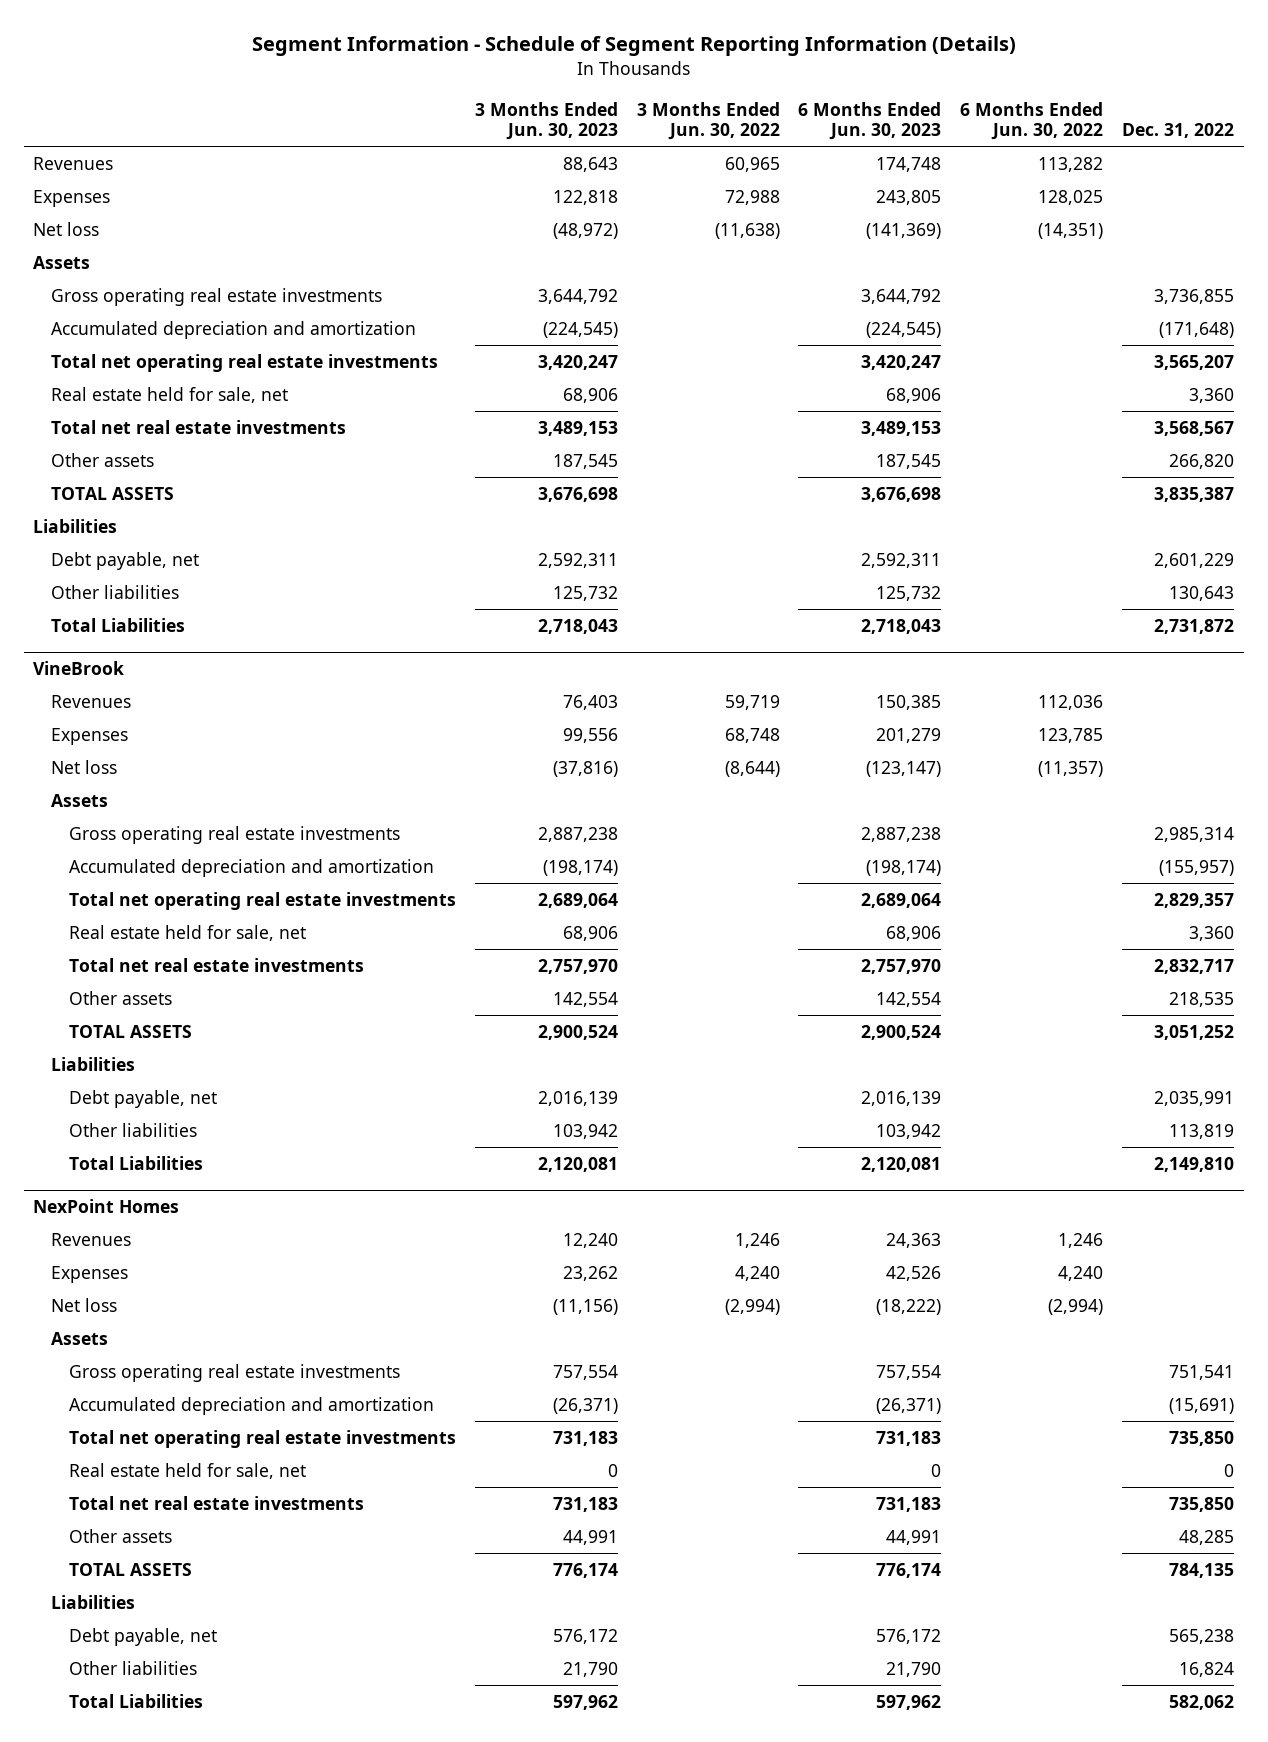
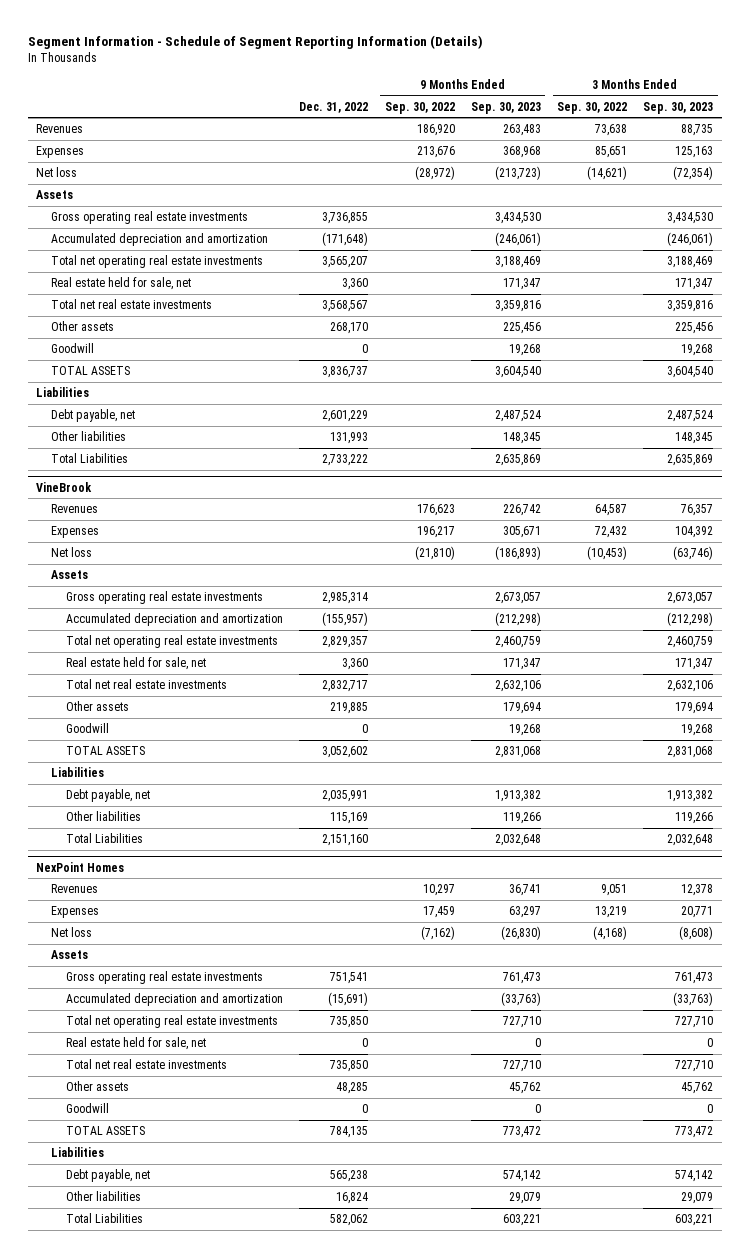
- | 3 Months Ended Jun. 30, 2023 | 3 Months Ended Jun. 30, 2022 | 6 Months Ended Jun. 30, 2023 | 6 Months Ended Jun. 30, 2022 | Dec. 31, 2022
+ | Dec. 31, 2022 | 9 Months Ended Sep. 30, 2022 | 9 Months Ended Sep. 30, 2023 | 3 Months Ended Sep. 30, 2022 | 3 Months Ended Sep. 30, 2023
- Other assets | 187,545 | | 187,545 | | 266,820
- TOTAL ASSETS | 3,676,698 | | 3,676,698 | | 3,835,387
+ Other assets | 268,170 | | 225,456 | | 225,456
+ Goodwill | 0 | | 19,268 | | 19,268
+ TOTAL ASSETS | 3,836,737 | | 3,604,540 | | 3,604,540
- Other liabilities | 125,732 | | 125,732 | | 130,643
- Total Liabilities | 2,718,043 | | 2,718,043 | | 2,731,872
+ Other liabilities | 131,993 | | 148,345 | | 148,345
+ Total Liabilities | 2,733,222 | | 2,635,869 | | 2,635,869
@ VineBrook
- Other assets | 142,554 | | 142,554 | | 218,535
- TOTAL ASSETS | 2,900,524 | | 2,900,524 | | 3,051,252
+ Other assets | 219,885 | | 179,694 | | 179,694
+ Goodwill | 0 | | 19,268 | | 19,268
+ TOTAL ASSETS | 3,052,602 | | 2,831,068 | | 2,831,068
- Other liabilities | 103,942 | | 103,942 | | 113,819
- Total Liabilities | 2,120,081 | | 2,120,081 | | 2,149,810
+ Other liabilities | 115,169 | | 119,266 | | 119,266
+ Total Liabilities | 2,151,160 | | 2,032,648 | | 2,032,648
@ NexPoint Homes
+ Goodwill | 0 | | 0 | | 0

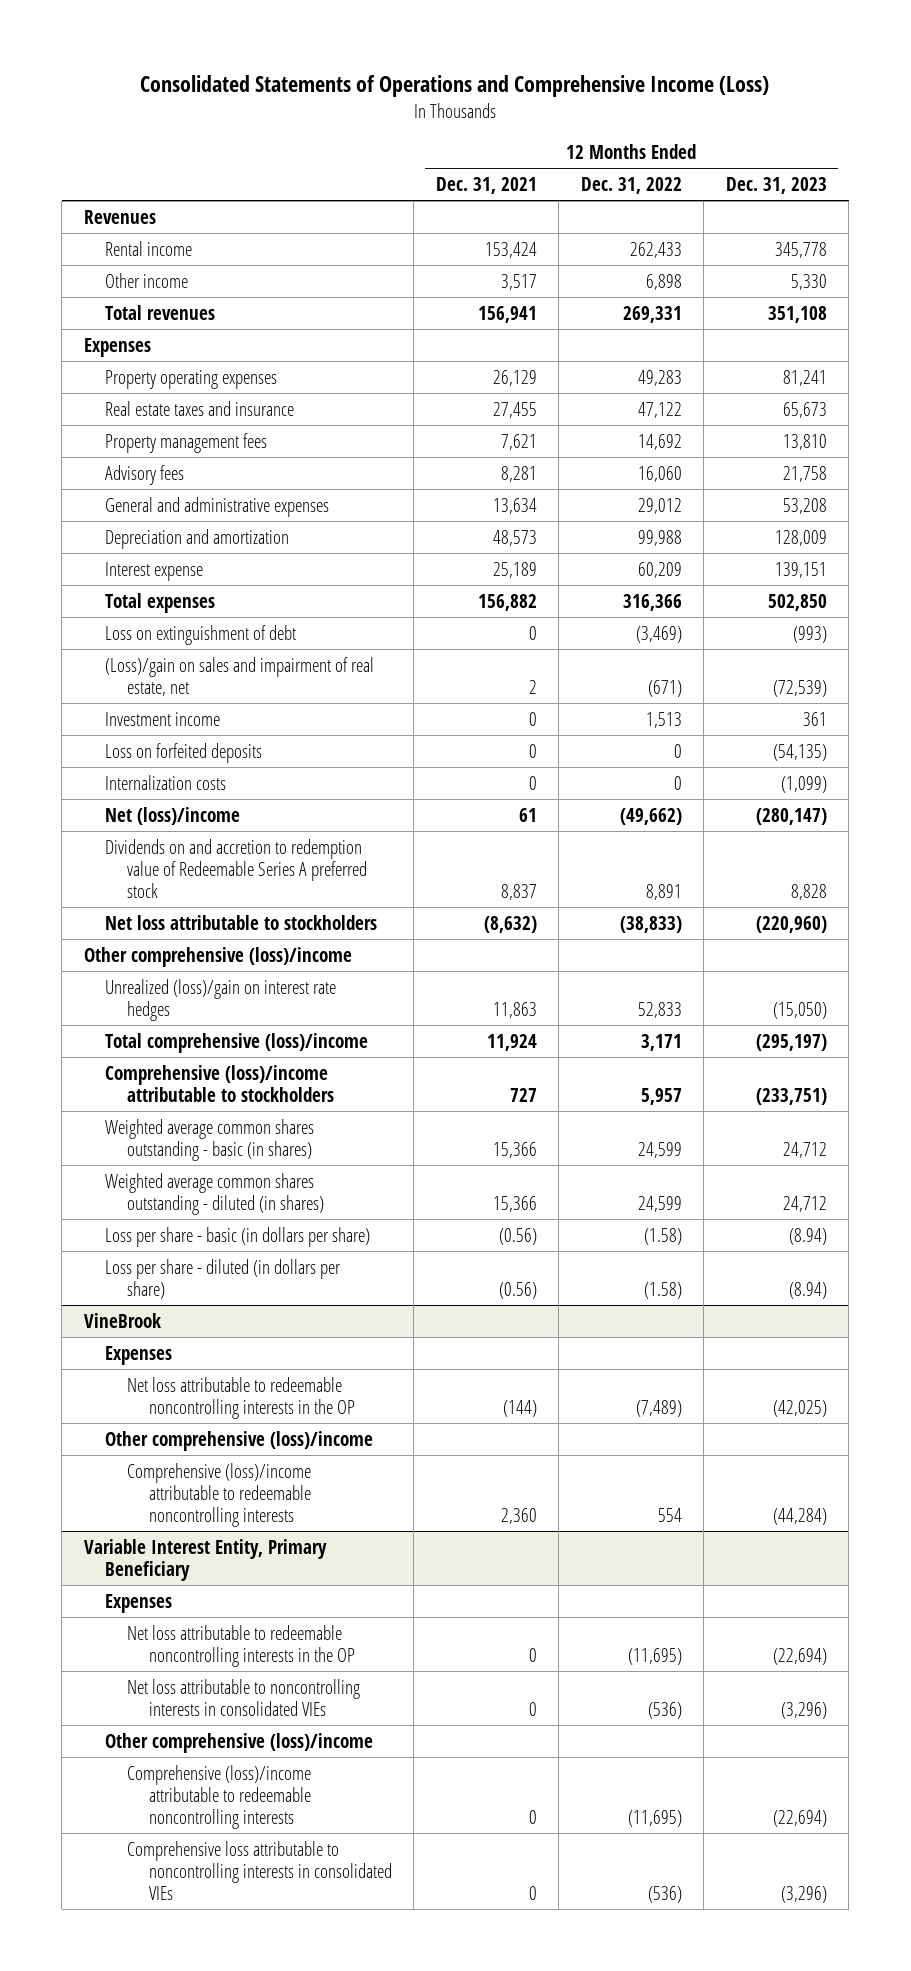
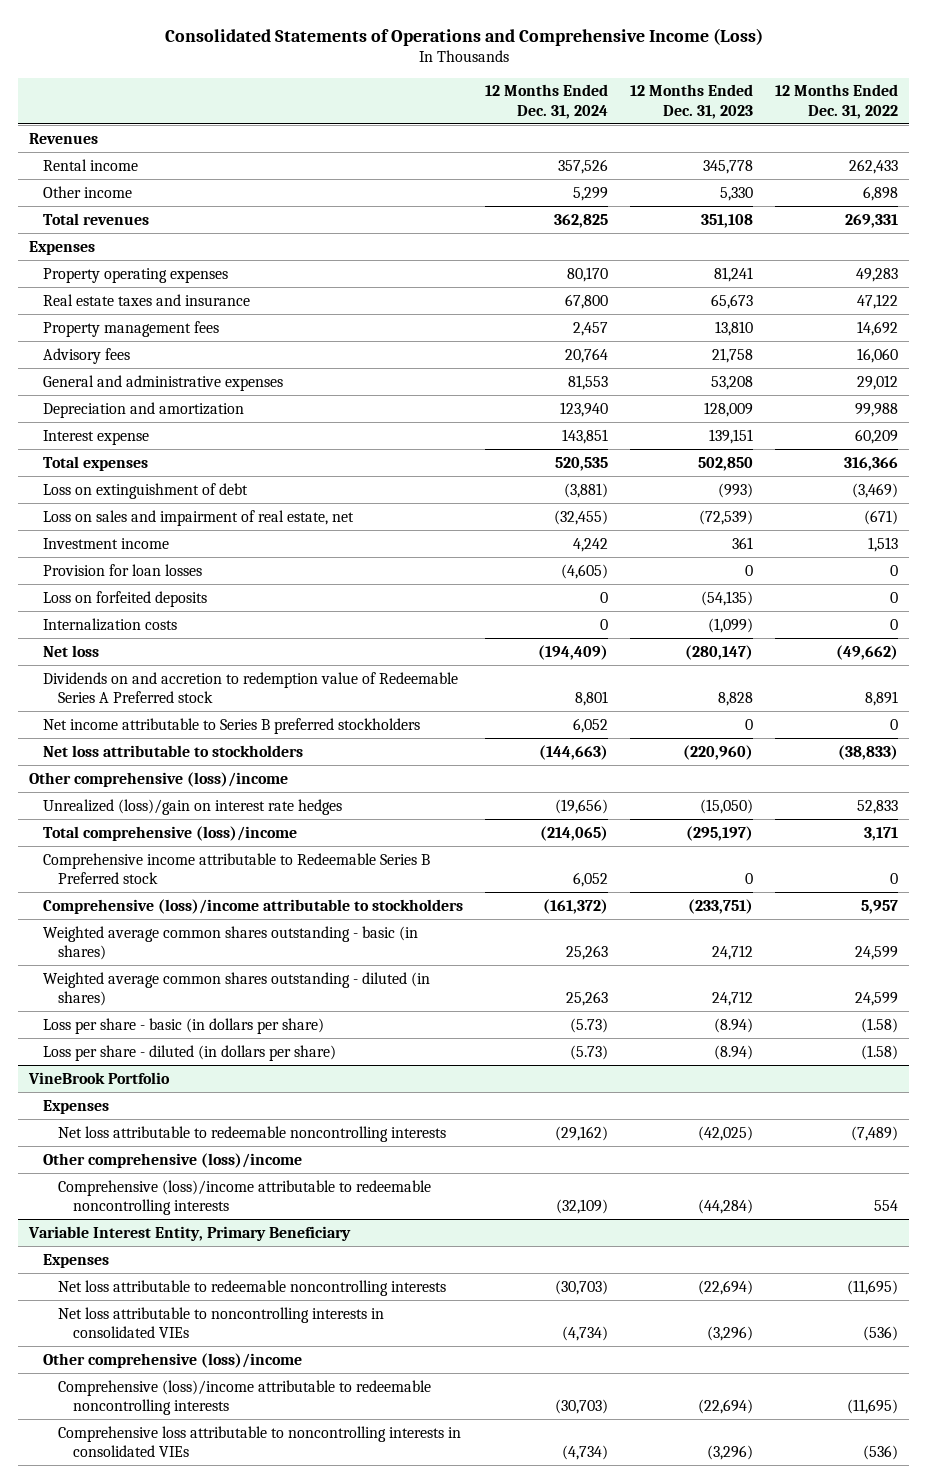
- | 12 Months Ended Dec. 31, 2021 | 12 Months Ended Dec. 31, 2022 | 12 Months Ended Dec. 31, 2023
+ | 12 Months Ended Dec. 31, 2024 | 12 Months Ended Dec. 31, 2023 | 12 Months Ended Dec. 31, 2022
- (Loss)/gain on sales and impairment of real estate, net | 2 | (671) | (72,539)
+ Loss on sales and impairment of real estate, net | (32,455) | (72,539) | (671)
+ Provision for loan losses | (4,605) | 0 | 0
- Net (loss)/income | 61 | (49,662) | (280,147)
- Dividends on and accretion to redemption value of Redeemable Series A preferred stock | 8,837 | 8,891 | 8,828
+ Net loss | (194,409) | (280,147) | (49,662)
+ Dividends on and accretion to redemption value of Redeemable Series A Preferred stock | 8,801 | 8,828 | 8,891
+ Net income attributable to Series B preferred stockholders | 6,052 | 0 | 0
+ Comprehensive income attributable to Redeemable Series B Preferred stock | 6,052 | 0 | 0
- VineBrook
+ VineBrook Portfolio
- Net loss attributable to redeemable noncontrolling interests in the OP | (144) | (7,489) | (42,025)
+ Net loss attributable to redeemable noncontrolling interests | (29,162) | (42,025) | (7,489)
@ Variable Interest Entity, Primary Beneficiary
- Net loss attributable to redeemable noncontrolling interests in the OP | 0 | (11,695) | (22,694)
+ Net loss attributable to redeemable noncontrolling interests | (30,703) | (22,694) | (11,695)

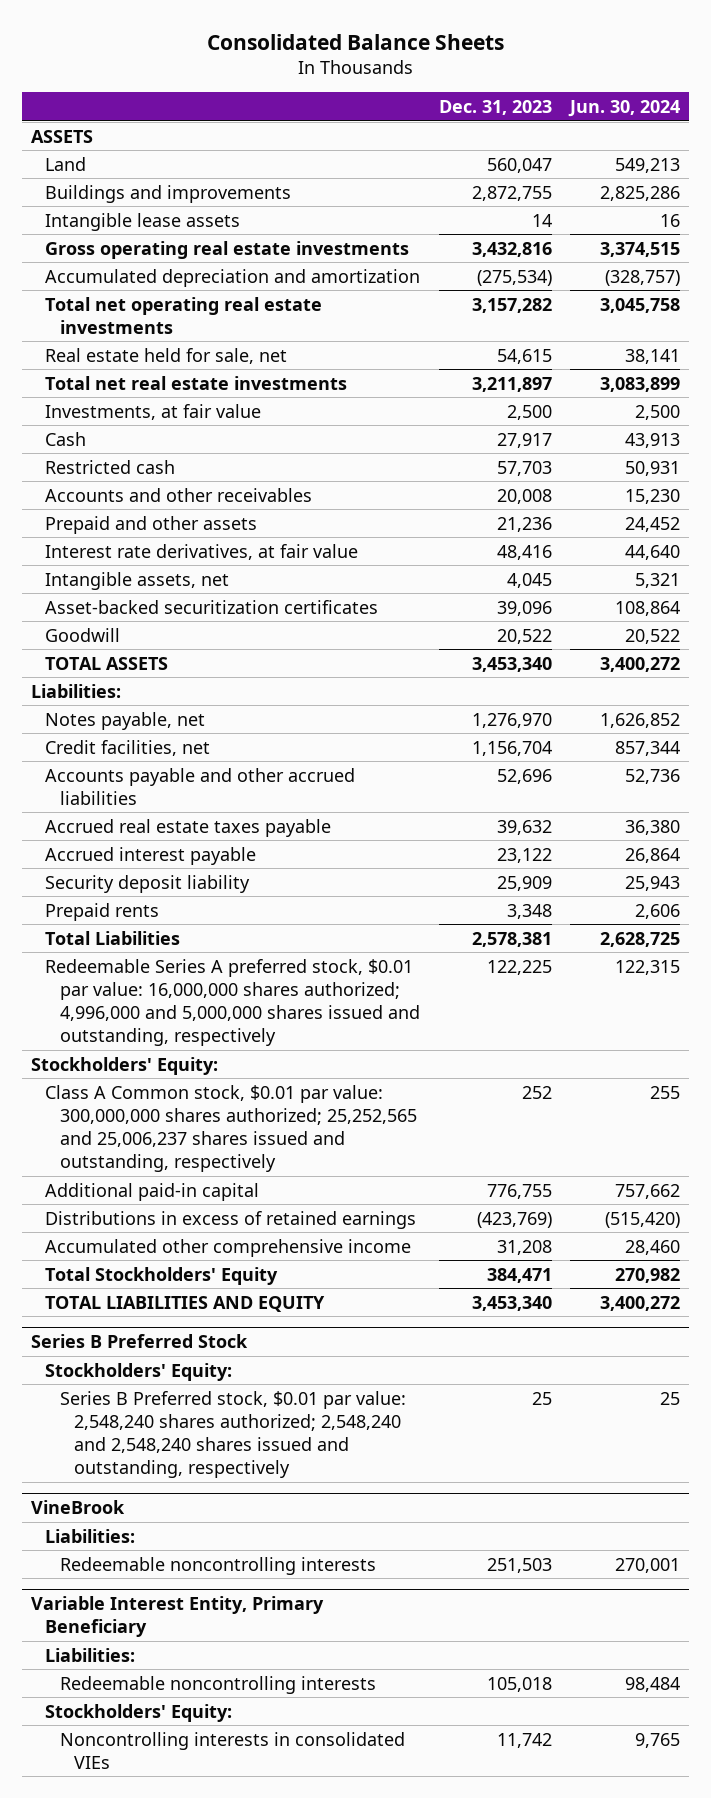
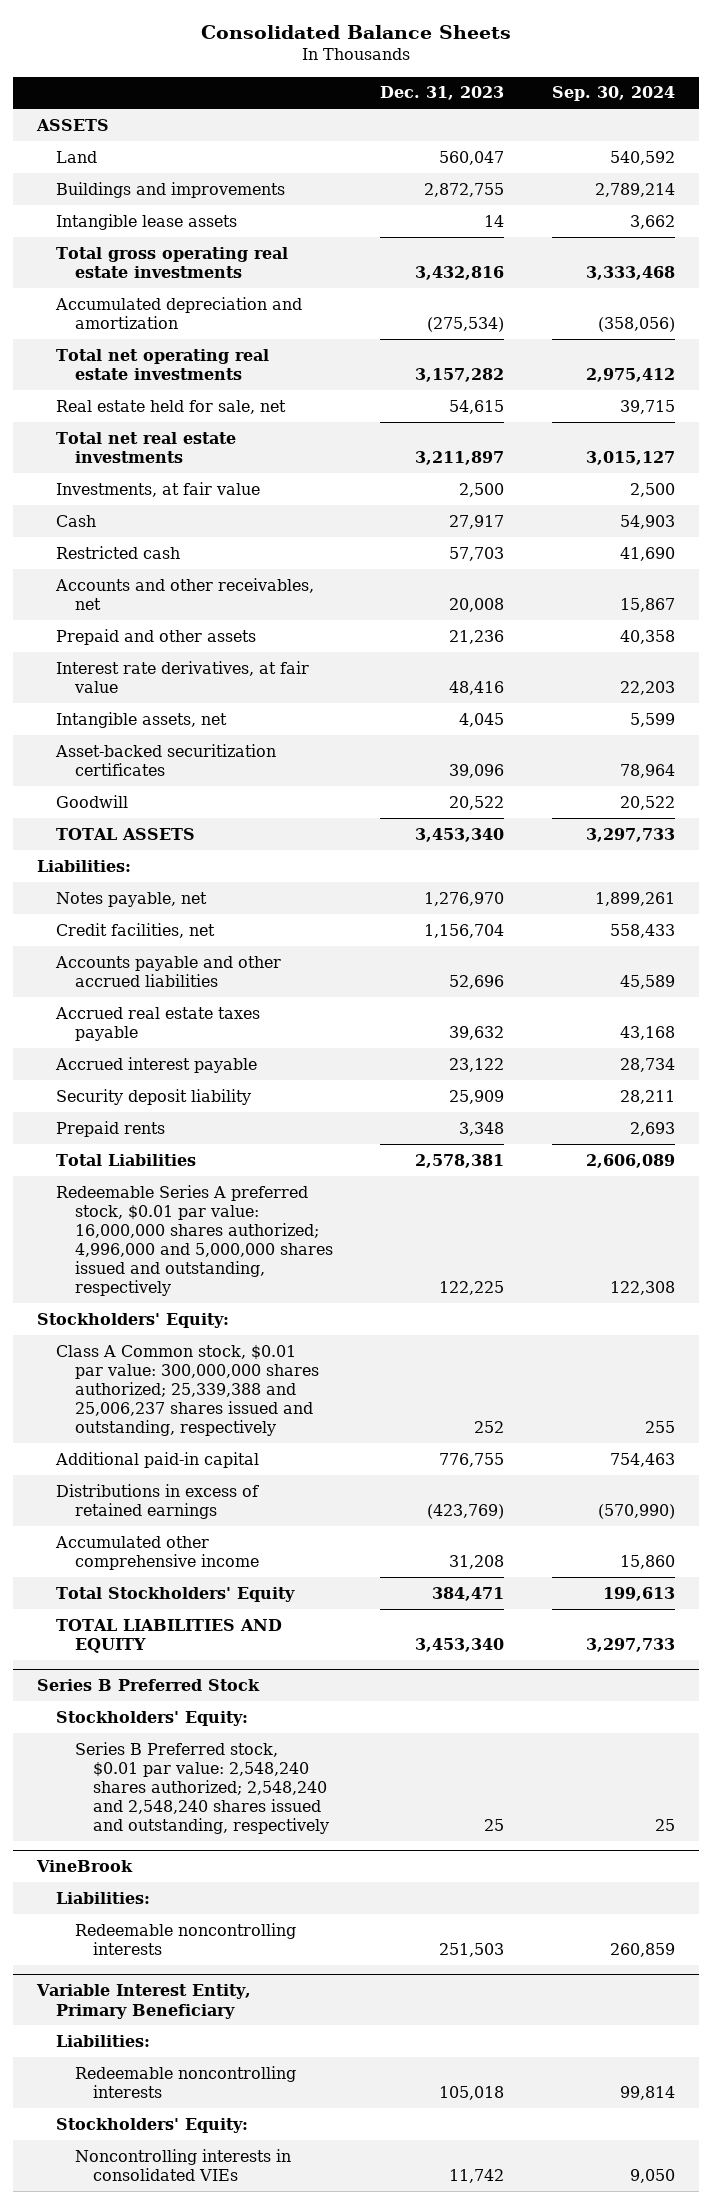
- | Dec. 31, 2023 | Jun. 30, 2024
+ | Dec. 31, 2023 | Sep. 30, 2024
- Gross operating real estate investments | 3,432,816 | 3,374,515
+ Total gross operating real estate investments | 3,432,816 | 3,333,468
- Accounts and other receivables | 20,008 | 15,230
+ Accounts and other receivables, net | 20,008 | 15,867
- Class A Common stock, $0.01 par value: 300,000,000 shares authorized; 25,252,565 and 25,006,237 shares issued and outstanding, respectively | 252 | 255
+ Class A Common stock, $0.01 par value: 300,000,000 shares authorized; 25,339,388 and 25,006,237 shares issued and outstanding, respectively | 252 | 255

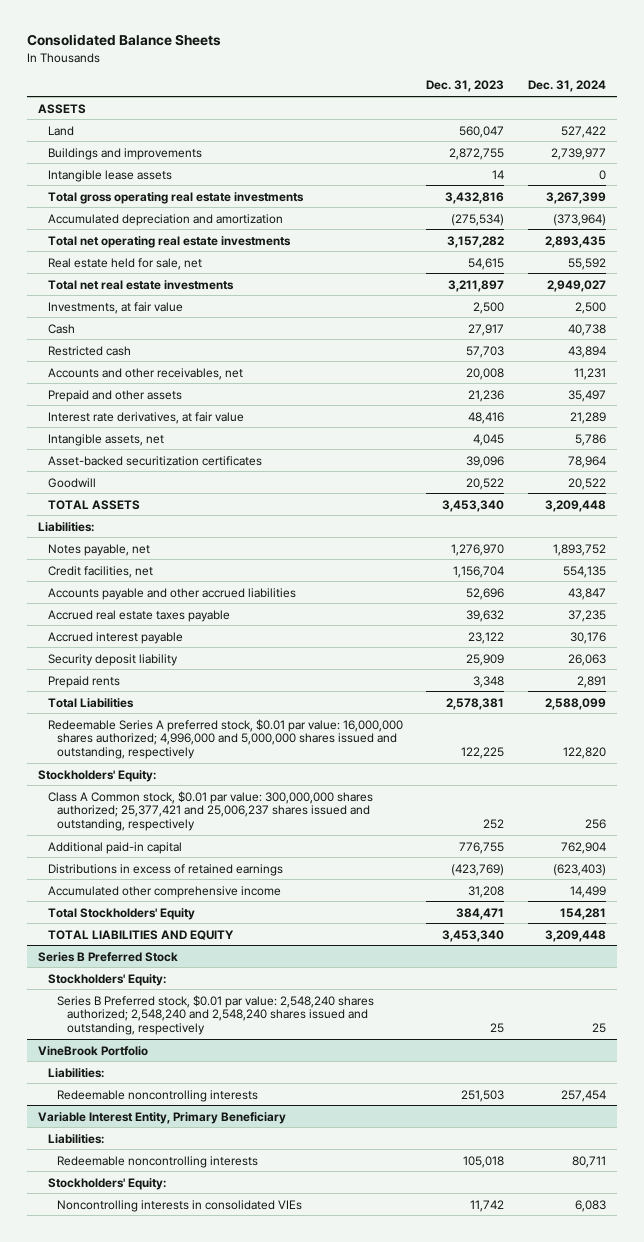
- | Dec. 31, 2023 | Sep. 30, 2024
+ | Dec. 31, 2023 | Dec. 31, 2024
- Class A Common stock, $0.01 par value: 300,000,000 shares authorized; 25,339,388 and 25,006,237 shares issued and outstanding, respectively | 252 | 255
+ Class A Common stock, $0.01 par value: 300,000,000 shares authorized; 25,377,421 and 25,006,237 shares issued and outstanding, respectively | 252 | 256
- VineBrook
+ VineBrook Portfolio

